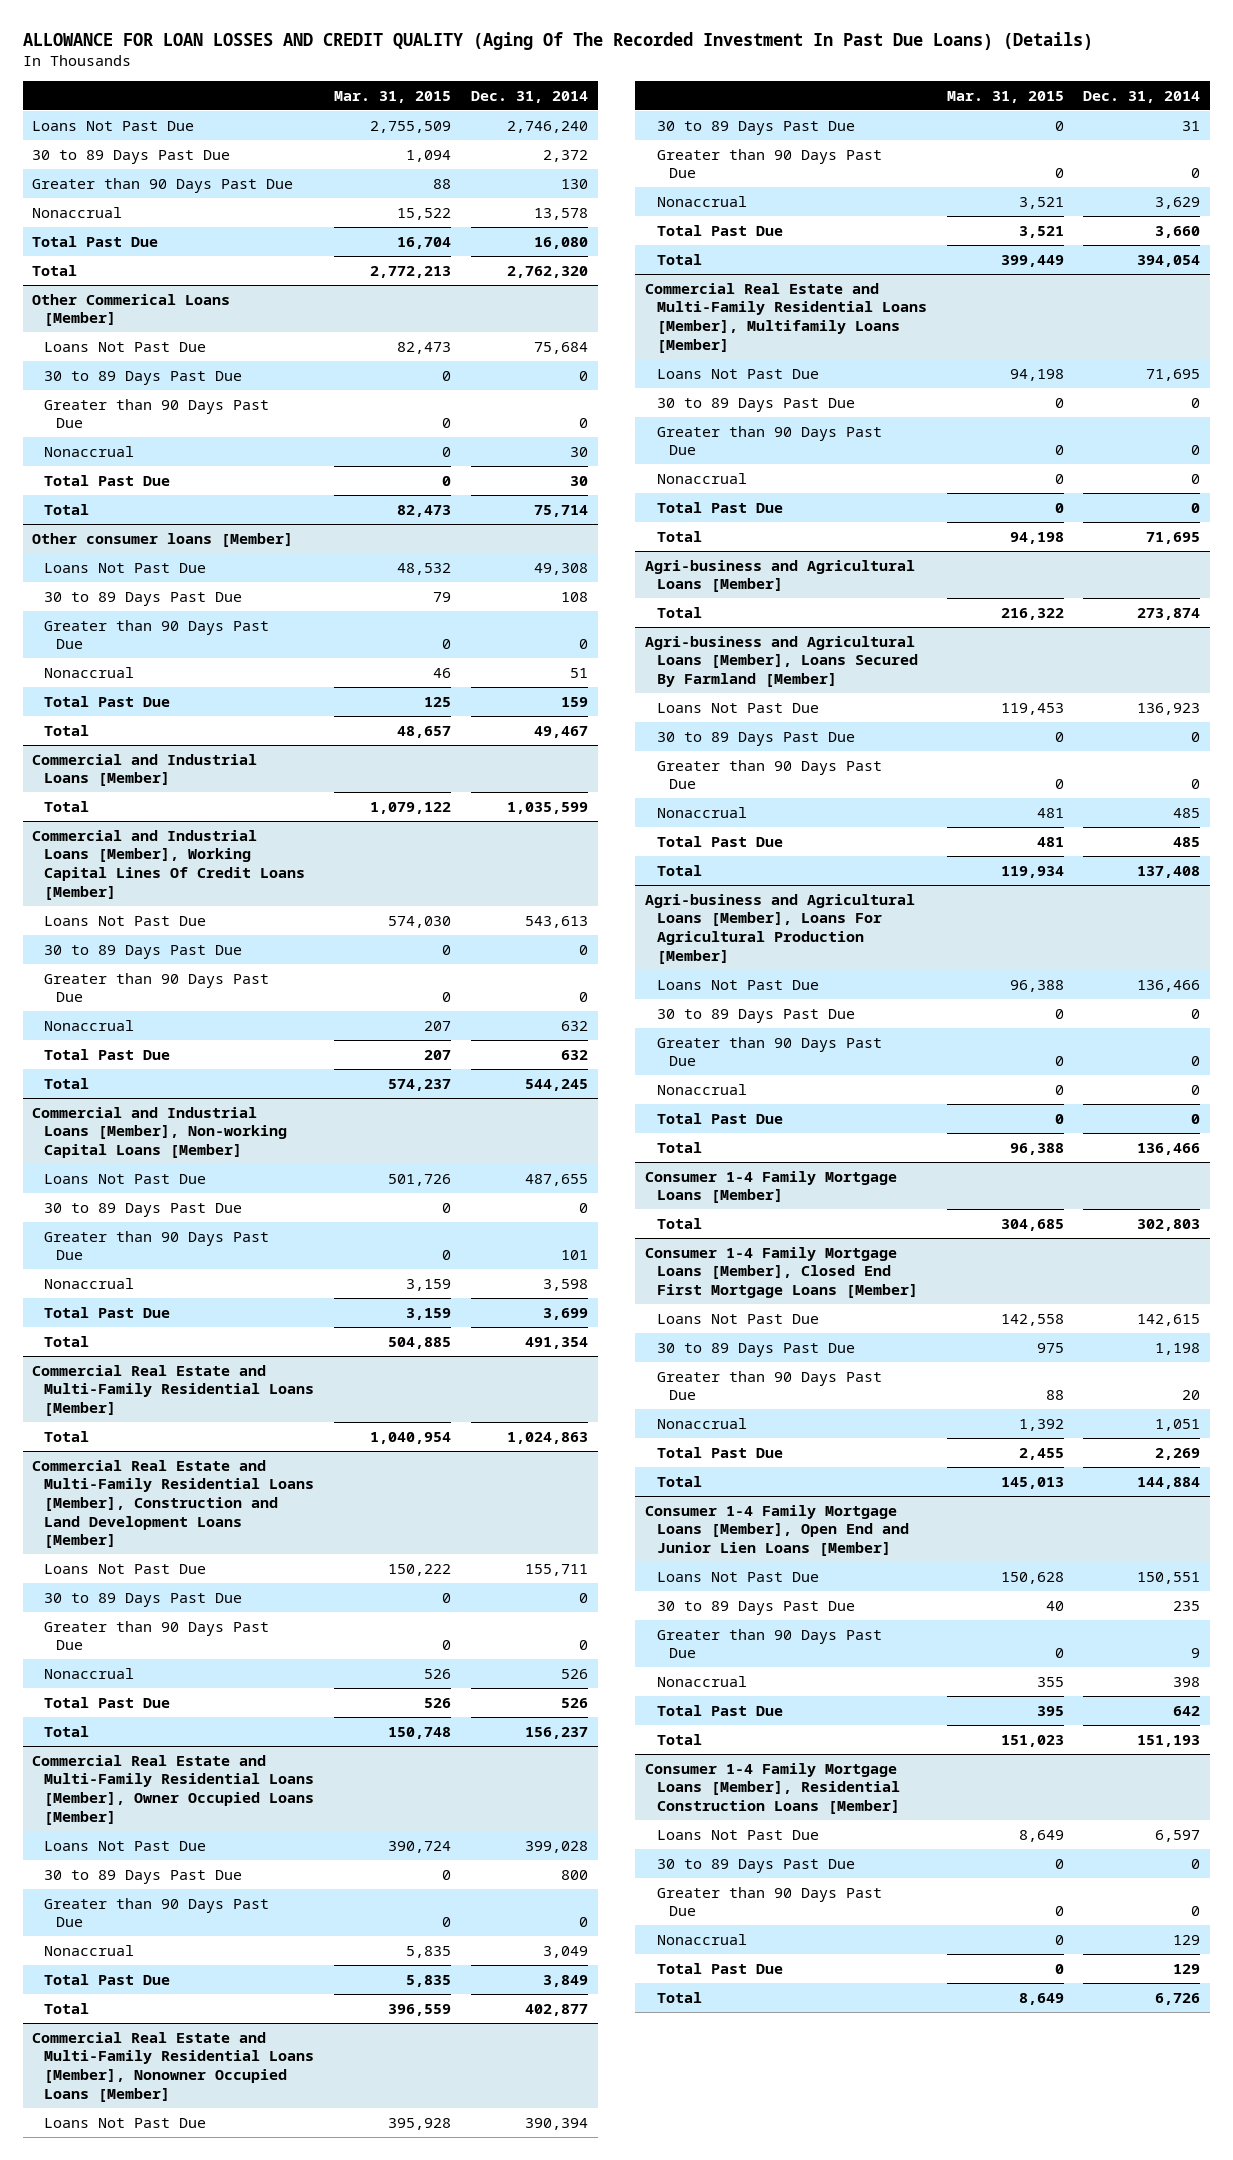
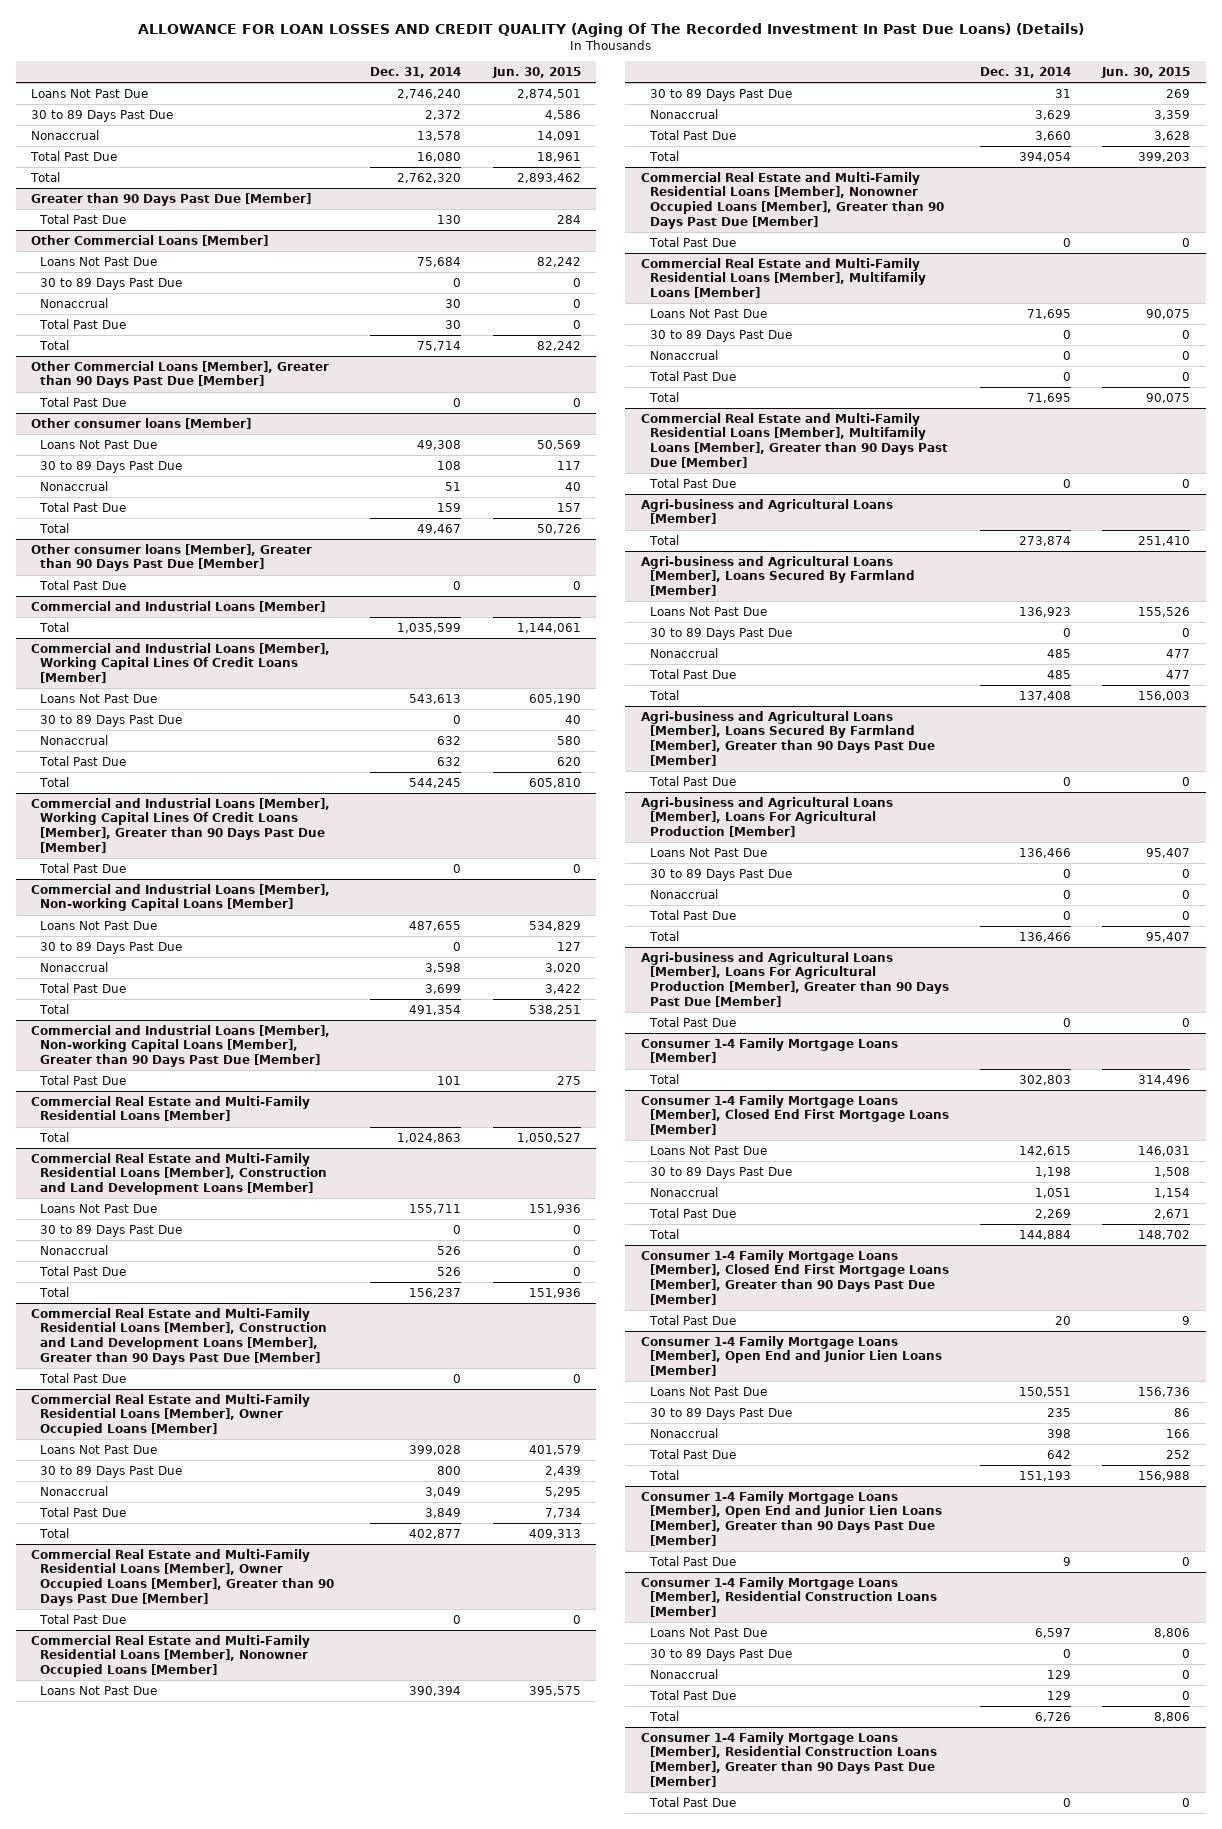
- | Mar. 31, 2015 | Dec. 31, 2014
+ | Dec. 31, 2014 | Jun. 30, 2015
- Greater than 90 Days Past Due | 88 | 130
- Other Commerical Loans [Member]
+ Greater than 90 Days Past Due [Member]
+ Total Past Due | 130 | 284
+ Other Commercial Loans [Member]
- Greater than 90 Days Past Due | 0 | 0
+ Other Commercial Loans [Member], Greater than 90 Days Past Due [Member]
+ Total Past Due | 0 | 0
@ Other consumer loans [Member]
- Greater than 90 Days Past Due | 0 | 0
+ Other consumer loans [Member], Greater than 90 Days Past Due [Member]
+ Total Past Due | 0 | 0
@ Commercial and Industrial Loans [Member], Working Capital Lines Of Credit Loans [Member]
- Greater than 90 Days Past Due | 0 | 0
+ Commercial and Industrial Loans [Member], Working Capital Lines Of Credit Loans [Member], Greater than 90 Days Past Due [Member]
+ Total Past Due | 0 | 0
@ Commercial and Industrial Loans [Member], Non-working Capital Loans [Member]
- Greater than 90 Days Past Due | 0 | 101
+ Commercial and Industrial Loans [Member], Non-working Capital Loans [Member], Greater than 90 Days Past Due [Member]
+ Total Past Due | 101 | 275
@ Commercial Real Estate and Multi-Family Residential Loans [Member], Construction and Land Development Loans [Member]
- Greater than 90 Days Past Due | 0 | 0
+ Commercial Real Estate and Multi-Family Residential Loans [Member], Construction and Land Development Loans [Member], Greater than 90 Days Past Due [Member]
+ Total Past Due | 0 | 0
@ Commercial Real Estate and Multi-Family Residential Loans [Member], Owner Occupied Loans [Member]
- Greater than 90 Days Past Due | 0 | 0
+ Commercial Real Estate and Multi-Family Residential Loans [Member], Owner Occupied Loans [Member], Greater than 90 Days Past Due [Member]
+ Total Past Due | 0 | 0
@ Commercial Real Estate and Multi-Family Residential Loans [Member], Nonowner Occupied Loans [Member]
- Greater than 90 Days Past Due | 0 | 0
+ Commercial Real Estate and Multi-Family Residential Loans [Member], Nonowner Occupied Loans [Member], Greater than 90 Days Past Due [Member]
+ Total Past Due | 0 | 0
@ Commercial Real Estate and Multi-Family Residential Loans [Member], Multifamily Loans [Member]
- Greater than 90 Days Past Due | 0 | 0
+ Commercial Real Estate and Multi-Family Residential Loans [Member], Multifamily Loans [Member], Greater than 90 Days Past Due [Member]
+ Total Past Due | 0 | 0
@ Agri-business and Agricultural Loans [Member], Loans Secured By Farmland [Member]
- Greater than 90 Days Past Due | 0 | 0
+ Agri-business and Agricultural Loans [Member], Loans Secured By Farmland [Member], Greater than 90 Days Past Due [Member]
+ Total Past Due | 0 | 0
@ Agri-business and Agricultural Loans [Member], Loans For Agricultural Production [Member]
- Greater than 90 Days Past Due | 0 | 0
+ Agri-business and Agricultural Loans [Member], Loans For Agricultural Production [Member], Greater than 90 Days Past Due [Member]
+ Total Past Due | 0 | 0
@ Consumer 1-4 Family Mortgage Loans [Member], Closed End First Mortgage Loans [Member]
- Greater than 90 Days Past Due | 88 | 20
+ Consumer 1-4 Family Mortgage Loans [Member], Closed End First Mortgage Loans [Member], Greater than 90 Days Past Due [Member]
+ Total Past Due | 20 | 9
@ Consumer 1-4 Family Mortgage Loans [Member], Open End and Junior Lien Loans [Member]
- Greater than 90 Days Past Due | 0 | 9
+ Consumer 1-4 Family Mortgage Loans [Member], Open End and Junior Lien Loans [Member], Greater than 90 Days Past Due [Member]
+ Total Past Due | 9 | 0
@ Consumer 1-4 Family Mortgage Loans [Member], Residential Construction Loans [Member]
- Greater than 90 Days Past Due | 0 | 0
+ Consumer 1-4 Family Mortgage Loans [Member], Residential Construction Loans [Member], Greater than 90 Days Past Due [Member]
+ Total Past Due | 0 | 0

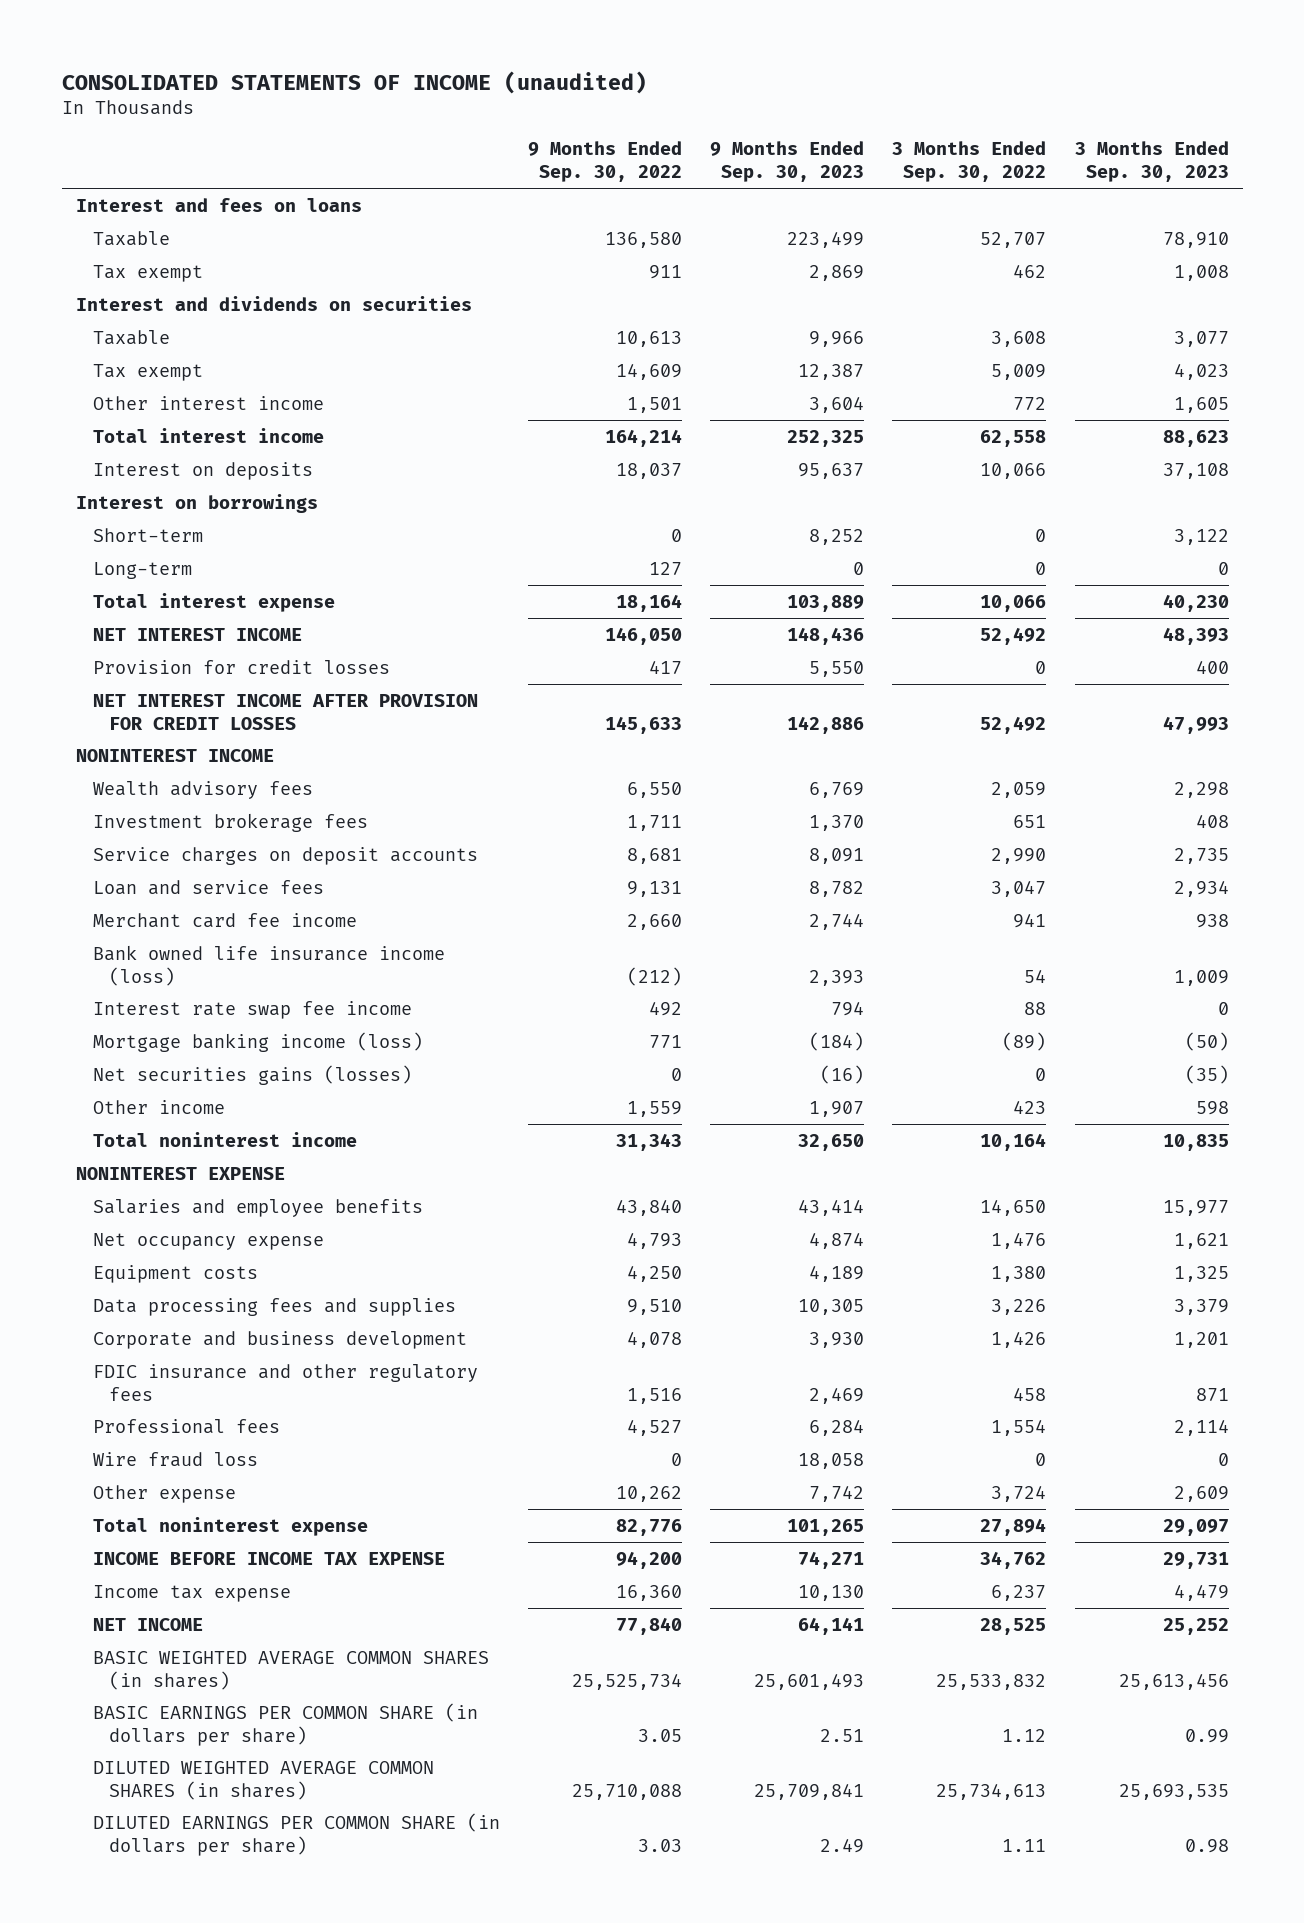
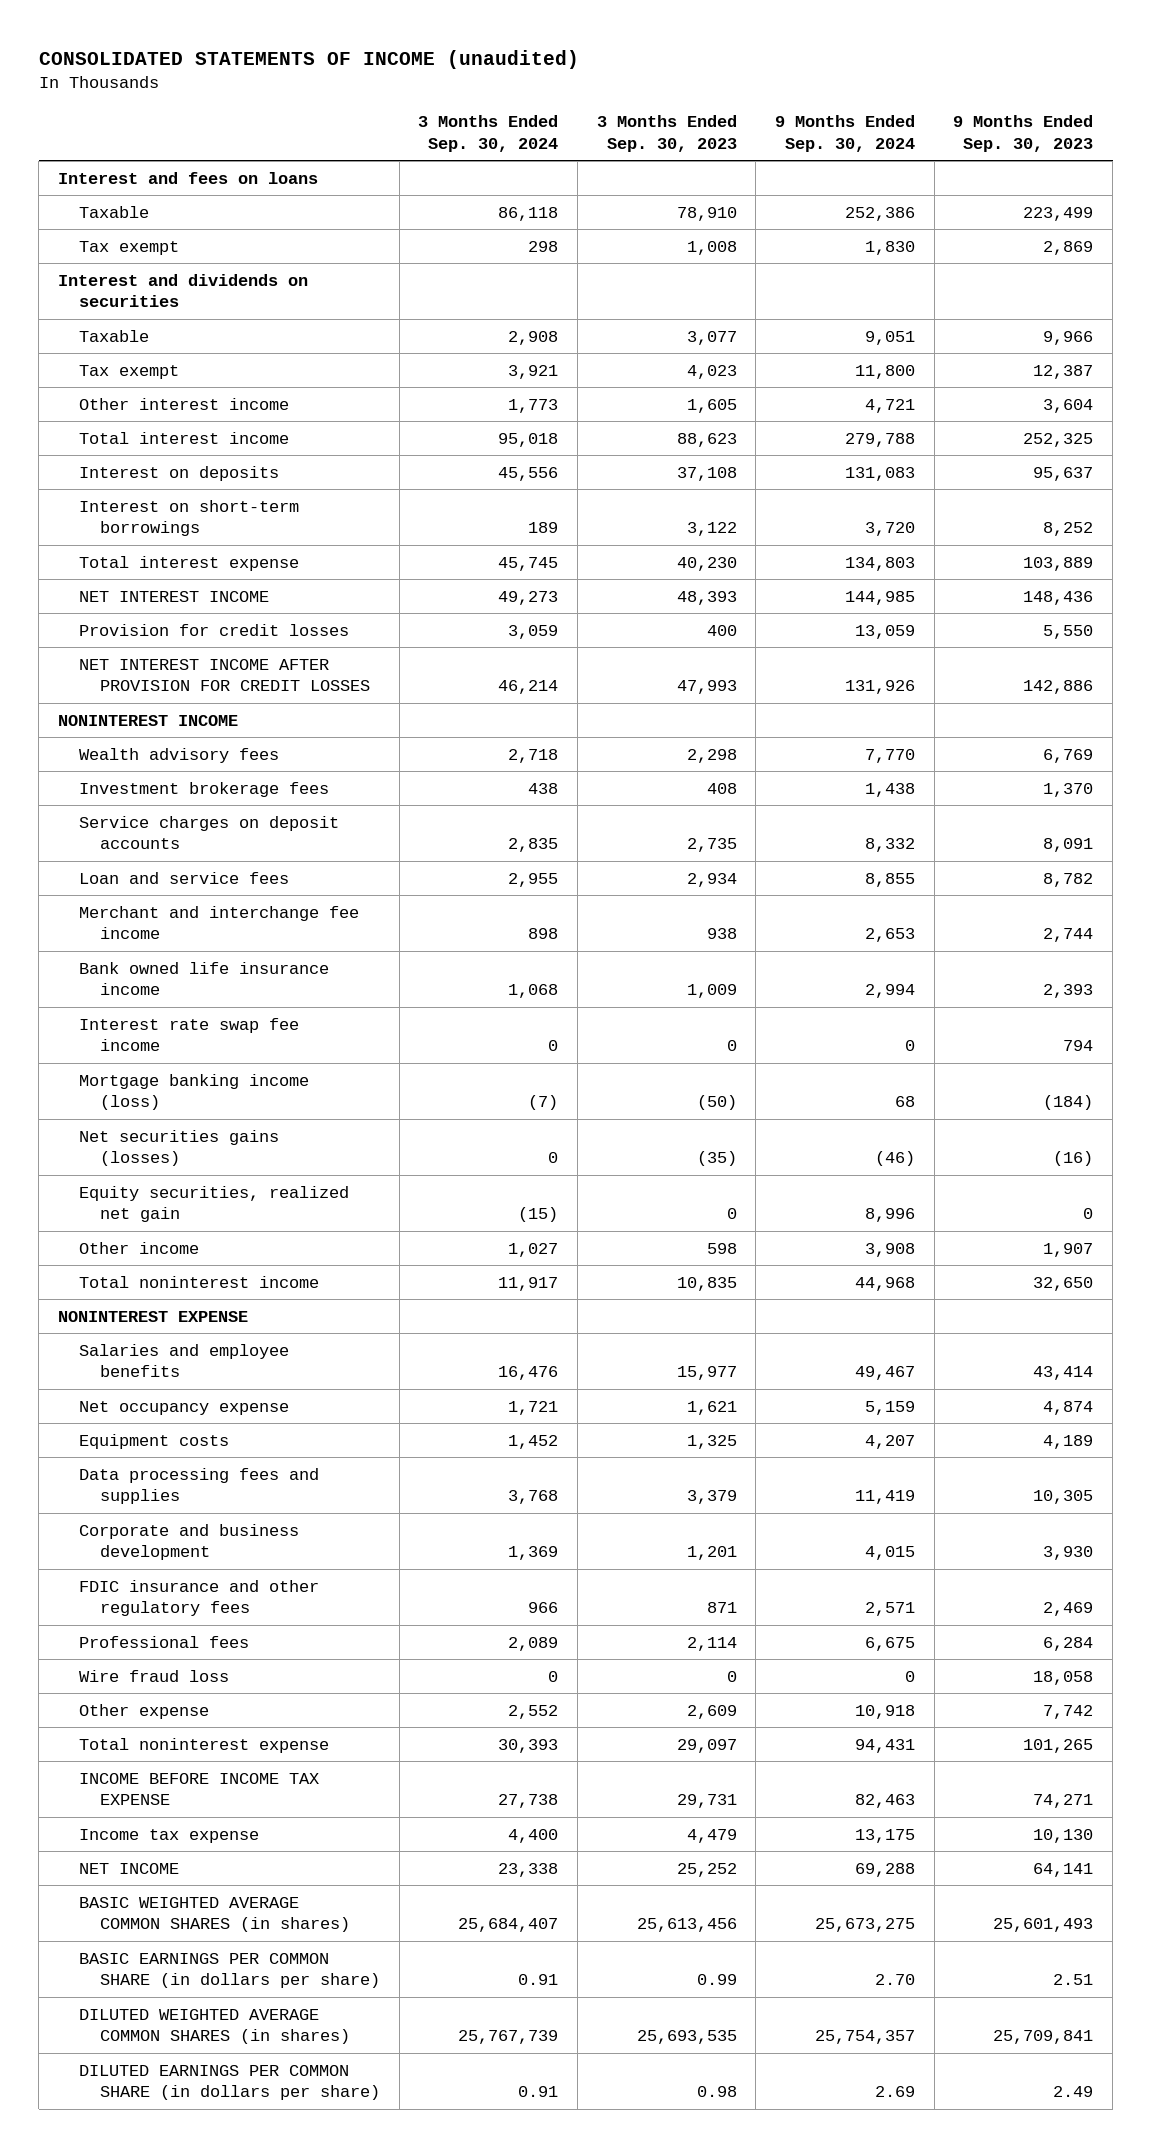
- | 9 Months Ended Sep. 30, 2022 | 9 Months Ended Sep. 30, 2023 | 3 Months Ended Sep. 30, 2022 | 3 Months Ended Sep. 30, 2023
+ | 3 Months Ended Sep. 30, 2024 | 3 Months Ended Sep. 30, 2023 | 9 Months Ended Sep. 30, 2024 | 9 Months Ended Sep. 30, 2023
- Interest on borrowings
- Short-term | 0 | 8,252 | 0 | 3,122
- Long-term | 127 | 0 | 0 | 0
+ Interest on short-term borrowings | 189 | 3,122 | 3,720 | 8,252
- Merchant card fee income | 2,660 | 2,744 | 941 | 938
- Bank owned life insurance income (loss) | (212) | 2,393 | 54 | 1,009
+ Merchant and interchange fee income | 898 | 938 | 2,653 | 2,744
+ Bank owned life insurance income | 1,068 | 1,009 | 2,994 | 2,393
+ Equity securities, realized net gain | (15) | 0 | 8,996 | 0

